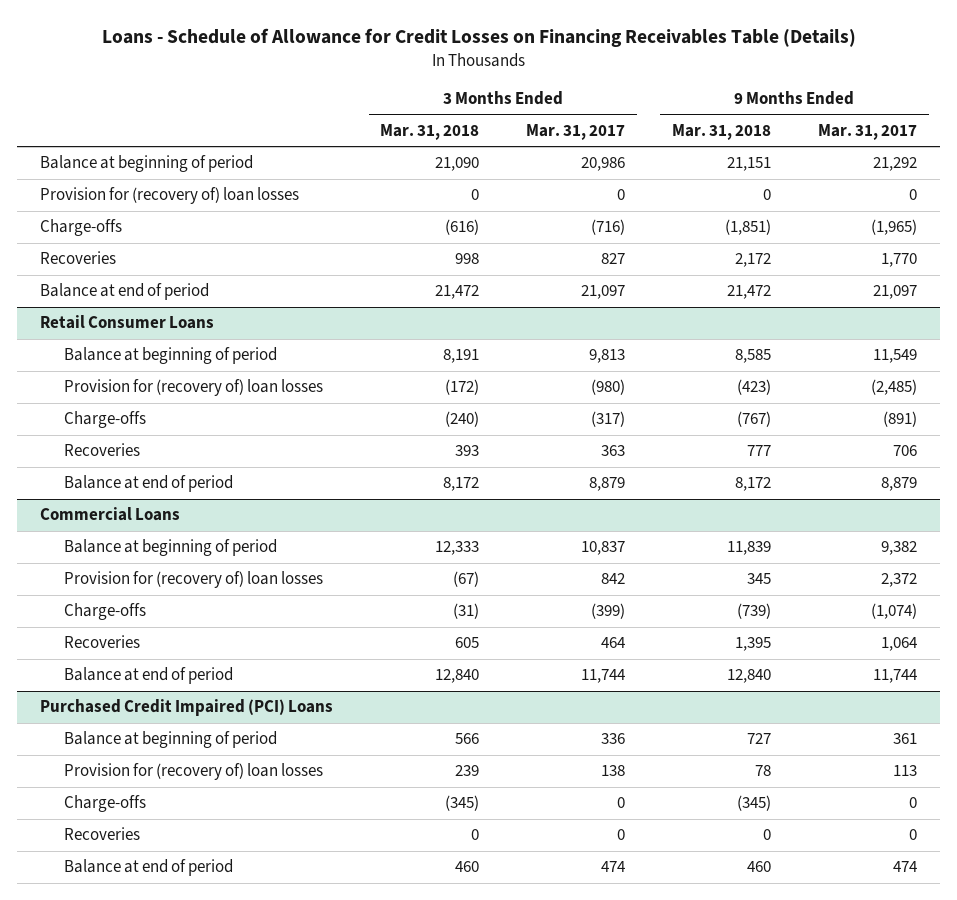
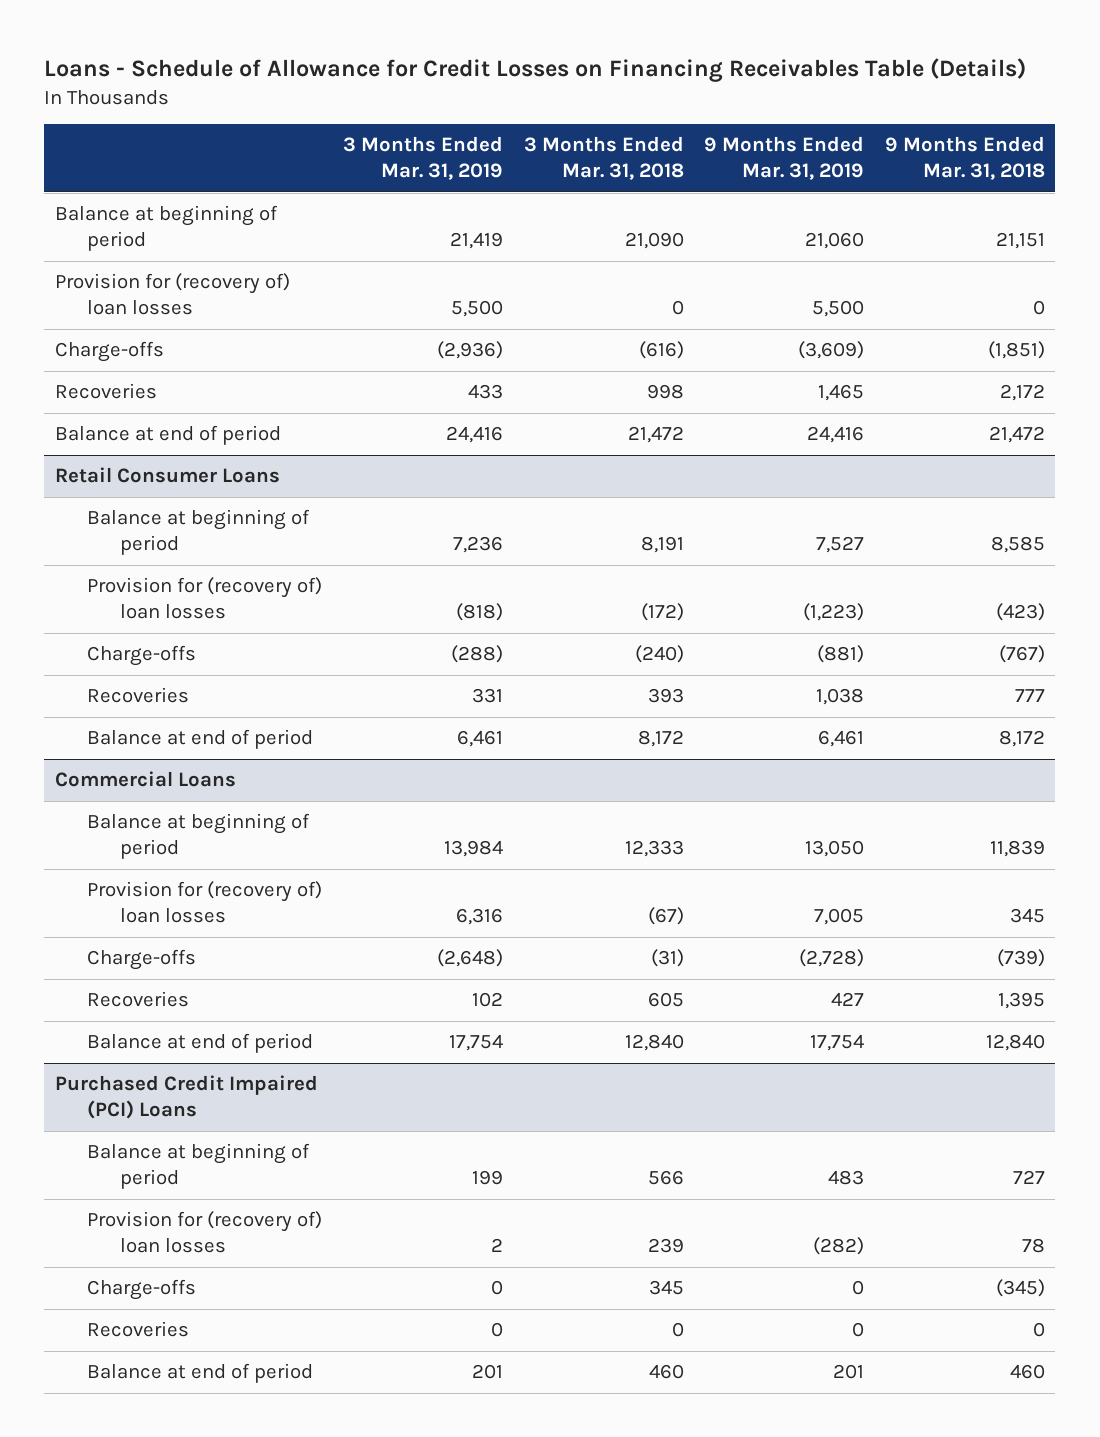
- | 3 Months Ended Mar. 31, 2018 | 3 Months Ended Mar. 31, 2017 | 9 Months Ended Mar. 31, 2018 | 9 Months Ended Mar. 31, 2017
+ | 3 Months Ended Mar. 31, 2019 | 3 Months Ended Mar. 31, 2018 | 9 Months Ended Mar. 31, 2019 | 9 Months Ended Mar. 31, 2018
@ Purchased Credit Impaired (PCI) Loans
- Charge-offs | (345) | 0 | (345) | 0
+ Charge-offs | 0 | 345 | 0 | (345)

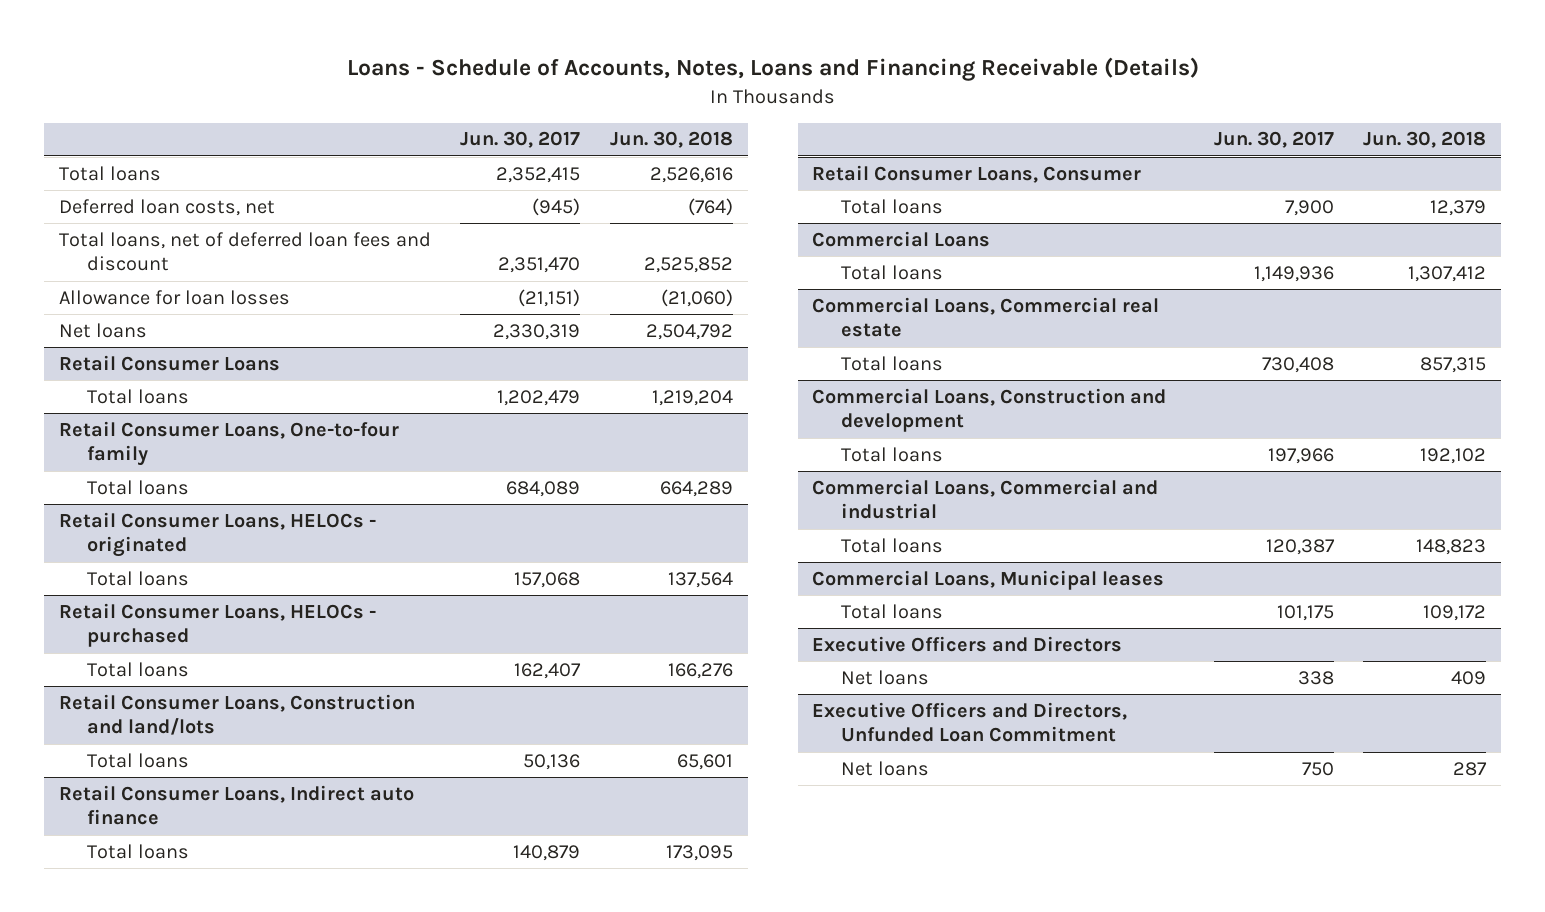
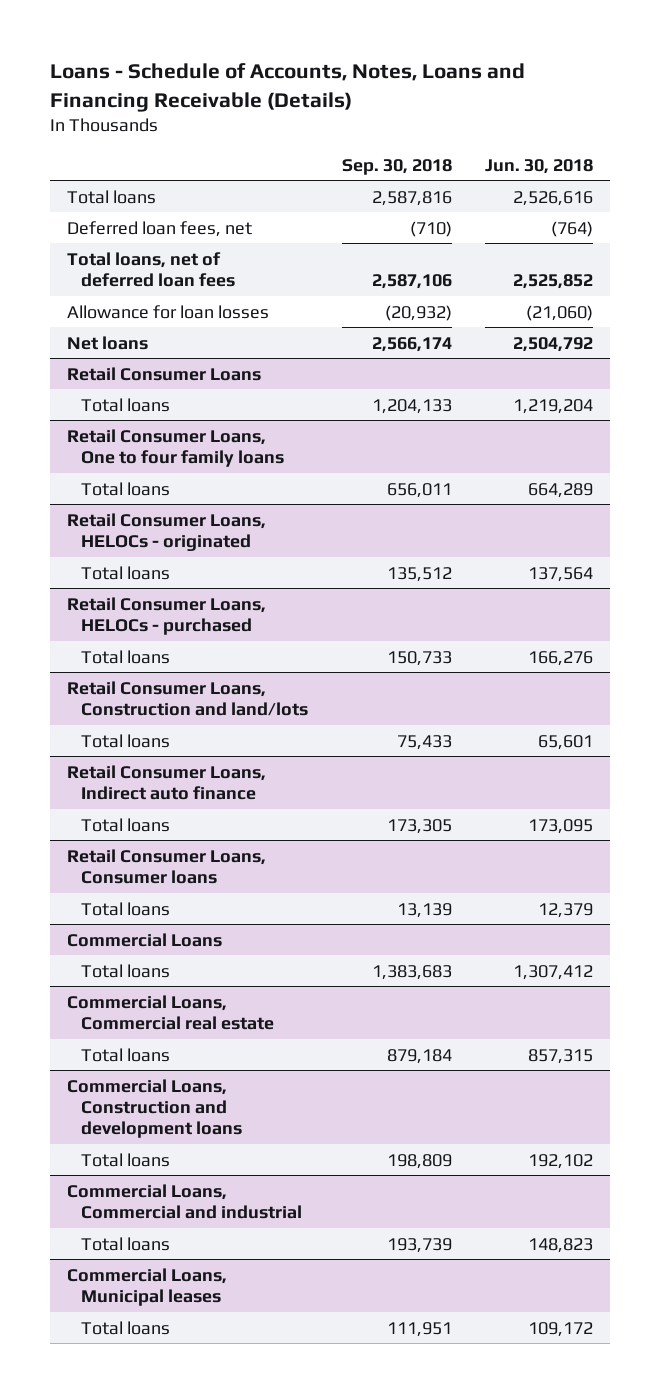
- | Jun. 30, 2017 | Jun. 30, 2018
+ | Sep. 30, 2018 | Jun. 30, 2018
- Deferred loan costs, net | (945) | (764)
- Total loans, net of deferred loan fees and discount | 2,351,470 | 2,525,852
+ Deferred loan fees, net | (710) | (764)
+ Total loans, net of deferred loan fees | 2,587,106 | 2,525,852
- Retail Consumer Loans, One-to-four family
+ Retail Consumer Loans, One to four family loans
- Retail Consumer Loans, Consumer
+ Retail Consumer Loans, Consumer loans
- Commercial Loans, Construction and development
+ Commercial Loans, Construction and development loans
- Executive Officers and Directors
- Net loans | 338 | 409
- Executive Officers and Directors, Unfunded Loan Commitment
- Net loans | 750 | 287

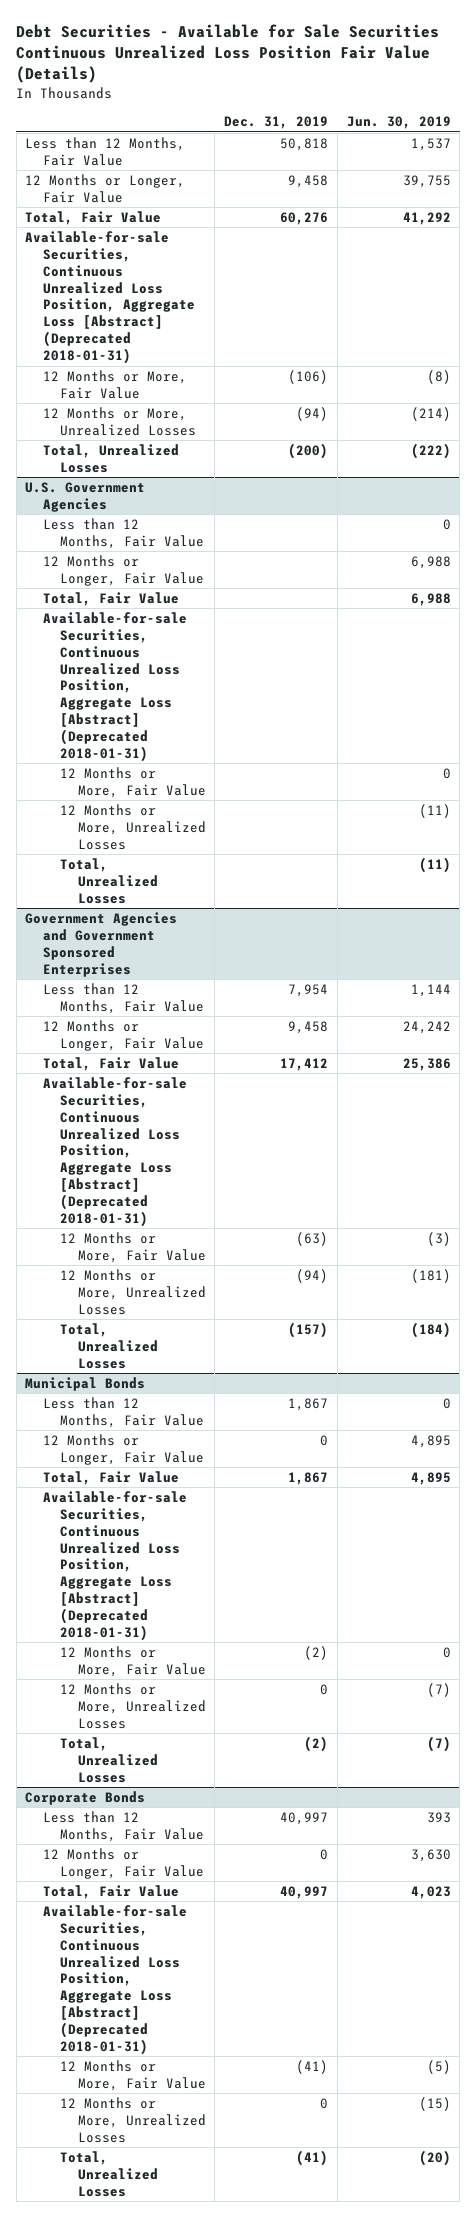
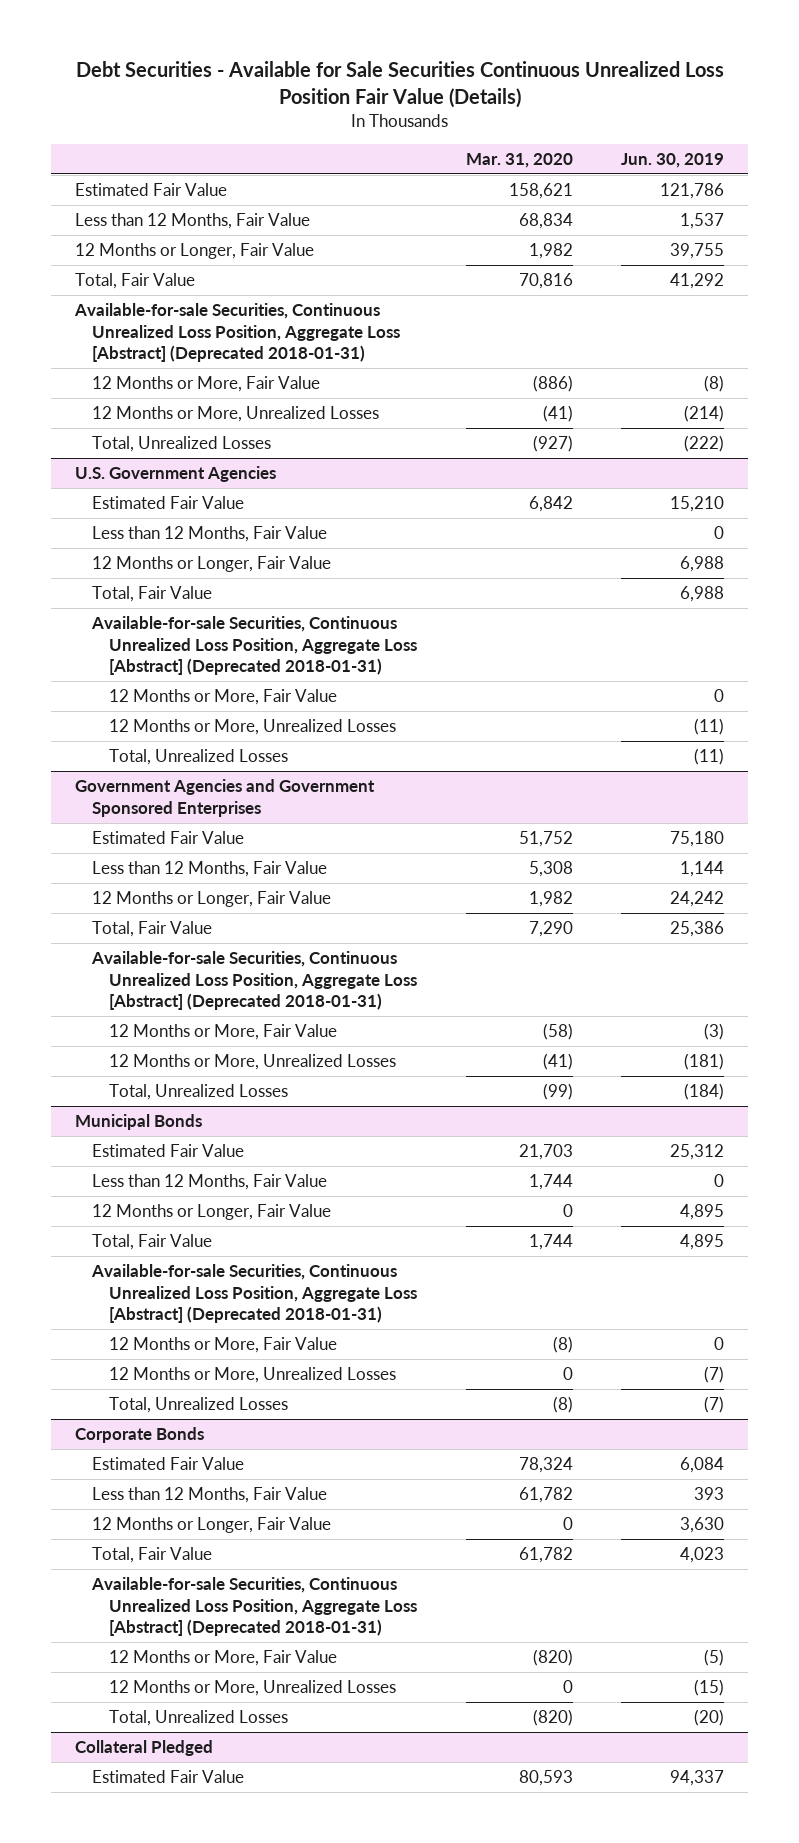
- | Dec. 31, 2019 | Jun. 30, 2019
+ | Mar. 31, 2020 | Jun. 30, 2019
+ Estimated Fair Value | 158,621 | 121,786
@ U.S. Government Agencies
+ Estimated Fair Value | 6,842 | 15,210
@ Government Agencies and Government Sponsored Enterprises
+ Estimated Fair Value | 51,752 | 75,180
@ Municipal Bonds
+ Estimated Fair Value | 21,703 | 25,312
@ Corporate Bonds
+ Estimated Fair Value | 78,324 | 6,084
+ Collateral Pledged
+ Estimated Fair Value | 80,593 | 94,337

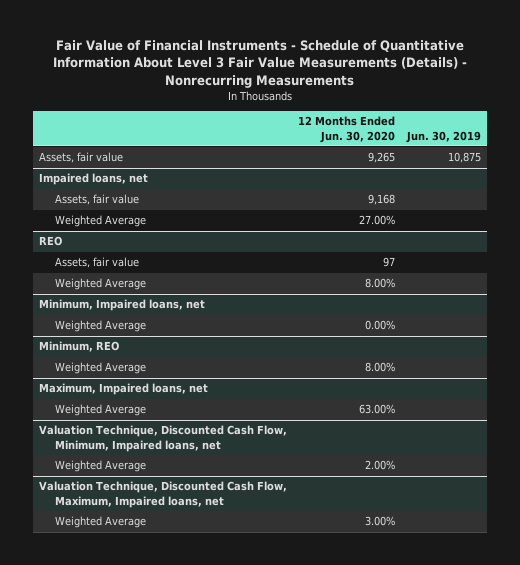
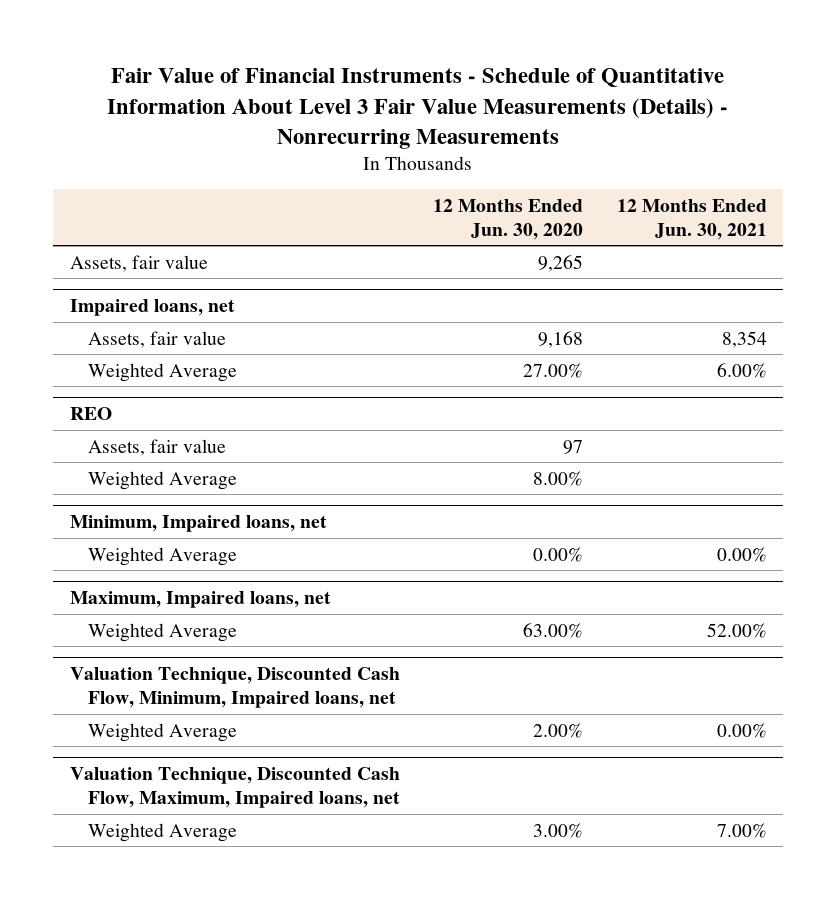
- | 12 Months Ended Jun. 30, 2020 | Jun. 30, 2019
+ | 12 Months Ended Jun. 30, 2020 | 12 Months Ended Jun. 30, 2021
- Minimum, REO
- Weighted Average | 8.00% |

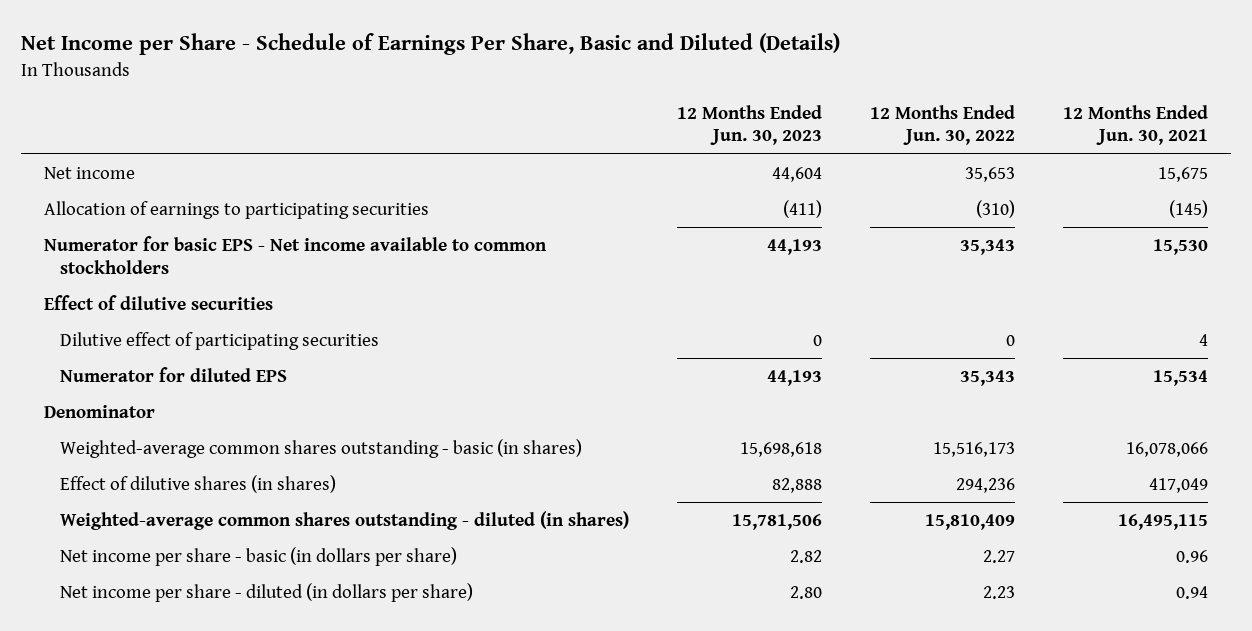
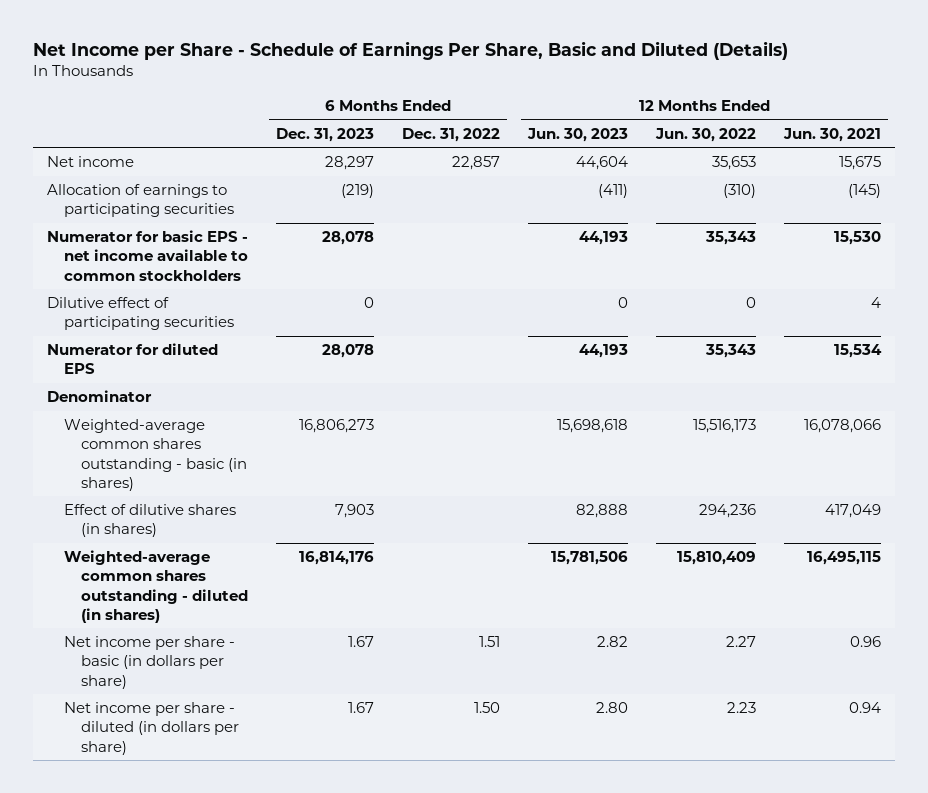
- | 12 Months Ended Jun. 30, 2023 | 12 Months Ended Jun. 30, 2022 | 12 Months Ended Jun. 30, 2021
+ | 6 Months Ended Dec. 31, 2023 | 6 Months Ended Dec. 31, 2022 | 12 Months Ended Jun. 30, 2023 | 12 Months Ended Jun. 30, 2022 | 12 Months Ended Jun. 30, 2021
- Numerator for basic EPS - Net income available to common stockholders | 44,193 | 35,343 | 15,530
- Effect of dilutive securities
+ Numerator for basic EPS - net income available to common stockholders | 28,078 | | 44,193 | 35,343 | 15,530

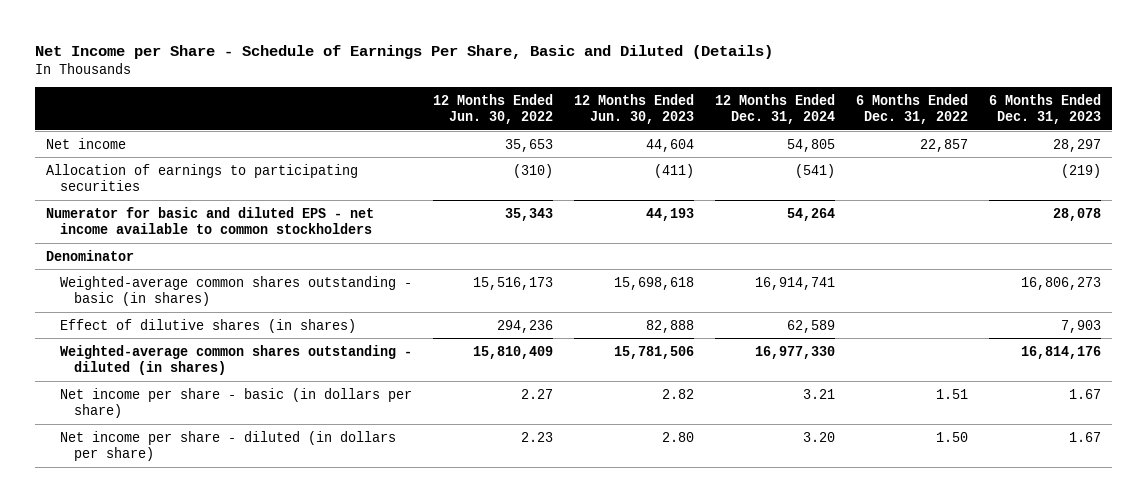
- | 6 Months Ended Dec. 31, 2023 | 6 Months Ended Dec. 31, 2022 | 12 Months Ended Jun. 30, 2023 | 12 Months Ended Jun. 30, 2022 | 12 Months Ended Jun. 30, 2021
+ | 12 Months Ended Jun. 30, 2022 | 12 Months Ended Jun. 30, 2023 | 12 Months Ended Dec. 31, 2024 | 6 Months Ended Dec. 31, 2022 | 6 Months Ended Dec. 31, 2023
- Numerator for basic EPS - net income available to common stockholders | 28,078 | | 44,193 | 35,343 | 15,530
- Dilutive effect of participating securities | 0 | | 0 | 0 | 4
- Numerator for diluted EPS | 28,078 | | 44,193 | 35,343 | 15,534
+ Numerator for basic and diluted EPS - net income available to common stockholders | 35,343 | 44,193 | 54,264 | | 28,078

